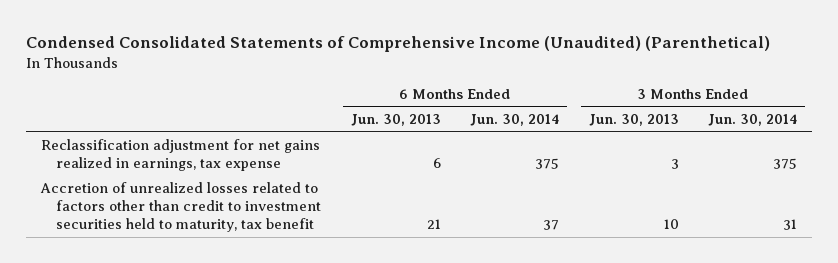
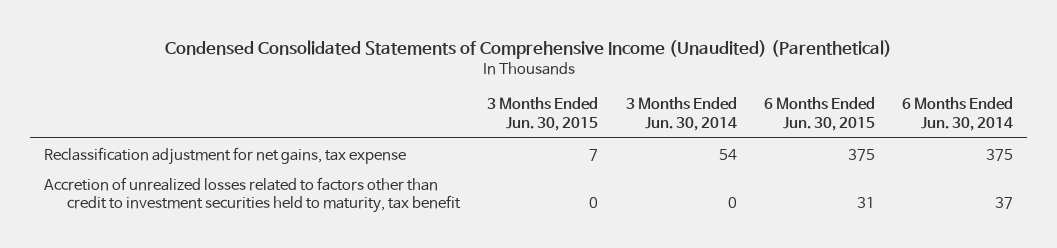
- | 6 Months Ended Jun. 30, 2013 | 6 Months Ended Jun. 30, 2014 | 3 Months Ended Jun. 30, 2013 | 3 Months Ended Jun. 30, 2014
+ | 3 Months Ended Jun. 30, 2015 | 3 Months Ended Jun. 30, 2014 | 6 Months Ended Jun. 30, 2015 | 6 Months Ended Jun. 30, 2014
- Reclassification adjustment for net gains realized in earnings, tax expense | 6 | 375 | 3 | 375
- Accretion of unrealized losses related to factors other than credit to investment securities held to maturity, tax benefit | 21 | 37 | 10 | 31
+ Reclassification adjustment for net gains, tax expense | 7 | 54 | 375 | 375
+ Accretion of unrealized losses related to factors other than credit to investment securities held to maturity, tax benefit | 0 | 0 | 31 | 37

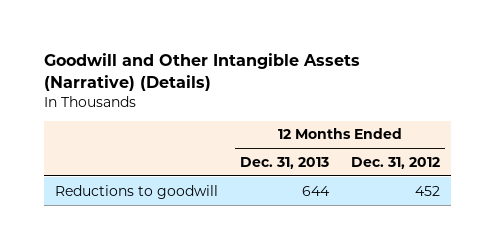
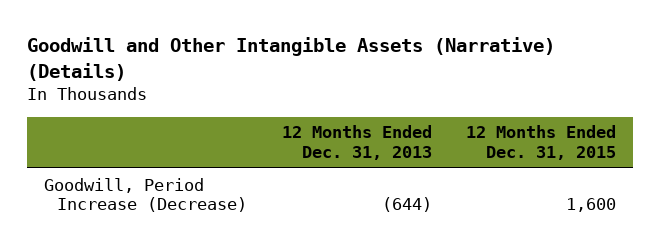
- | 12 Months Ended Dec. 31, 2013 | 12 Months Ended Dec. 31, 2012
+ | 12 Months Ended Dec. 31, 2013 | 12 Months Ended Dec. 31, 2015
- Reductions to goodwill | 644 | 452
+ Goodwill, Period Increase (Decrease) | (644) | 1,600

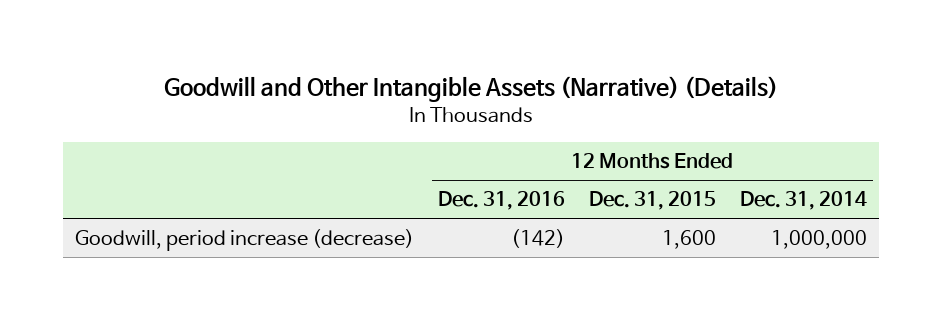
- | 12 Months Ended Dec. 31, 2013 | 12 Months Ended Dec. 31, 2015
+ | 12 Months Ended Dec. 31, 2016 | 12 Months Ended Dec. 31, 2015 | 12 Months Ended Dec. 31, 2014
- Goodwill, Period Increase (Decrease) | (644) | 1,600
+ Goodwill, period increase (decrease) | (142) | 1,600 | 1,000,000

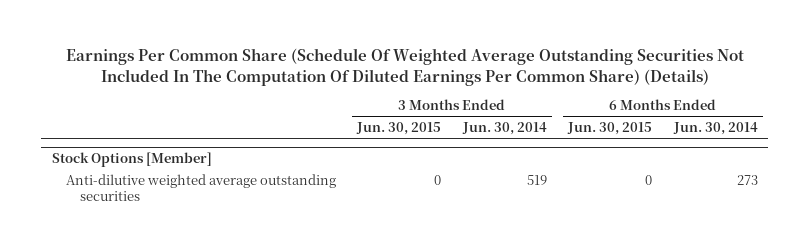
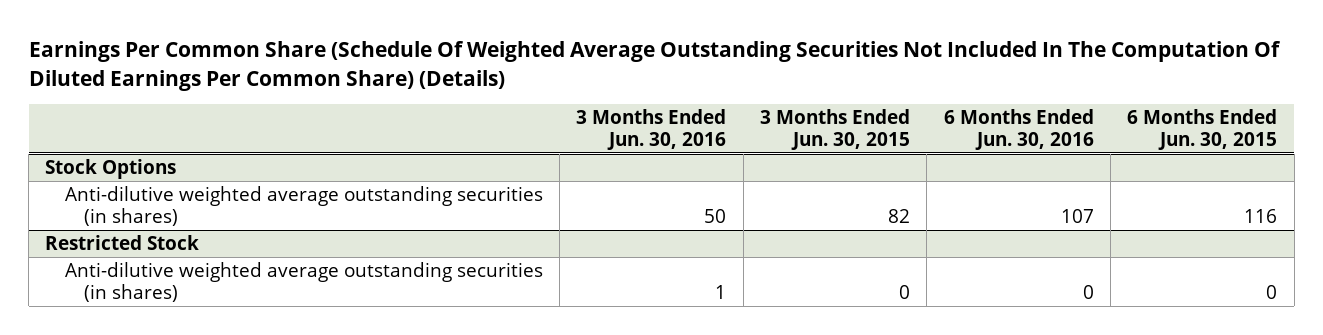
- | 3 Months Ended Jun. 30, 2015 | 3 Months Ended Jun. 30, 2014 | 6 Months Ended Jun. 30, 2015 | 6 Months Ended Jun. 30, 2014
+ | 3 Months Ended Jun. 30, 2016 | 3 Months Ended Jun. 30, 2015 | 6 Months Ended Jun. 30, 2016 | 6 Months Ended Jun. 30, 2015
- Stock Options [Member]
- Anti-dilutive weighted average outstanding securities | 0 | 519 | 0 | 273
+ Stock Options
+ Anti-dilutive weighted average outstanding securities (in shares) | 50 | 82 | 107 | 116
+ Restricted Stock
+ Anti-dilutive weighted average outstanding securities (in shares) | 1 | 0 | 0 | 0

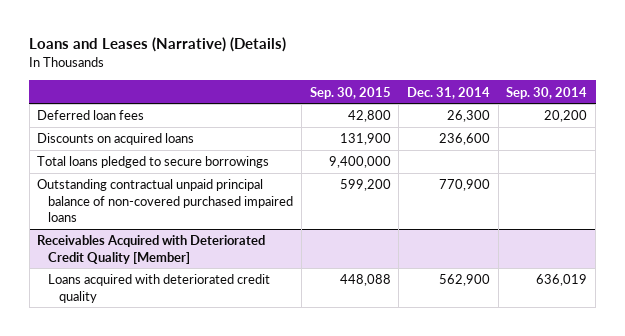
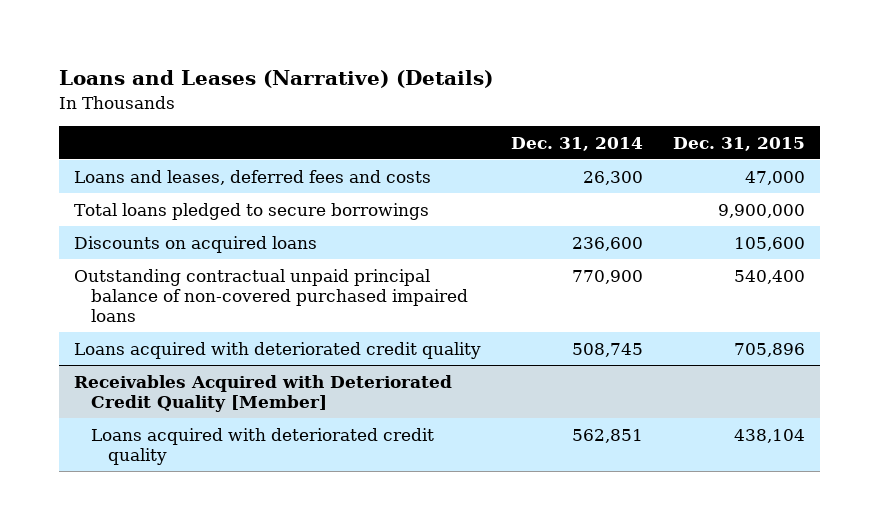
- | Sep. 30, 2015 | Dec. 31, 2014 | Sep. 30, 2014
+ | Dec. 31, 2014 | Dec. 31, 2015
- Deferred loan fees | 42,800 | 26,300 | 20,200
+ Loans and leases, deferred fees and costs | 26,300 | 47,000
moved down: Discounts on acquired loans | 236,600 | 105,600
+ Loans acquired with deteriorated credit quality | 508,745 | 705,896
@ Receivables Acquired with Deteriorated Credit Quality [Member]
- Loans acquired with deteriorated credit quality | 448,088 | 562,900 | 636,019
+ Loans acquired with deteriorated credit quality | 562,851 | 438,104

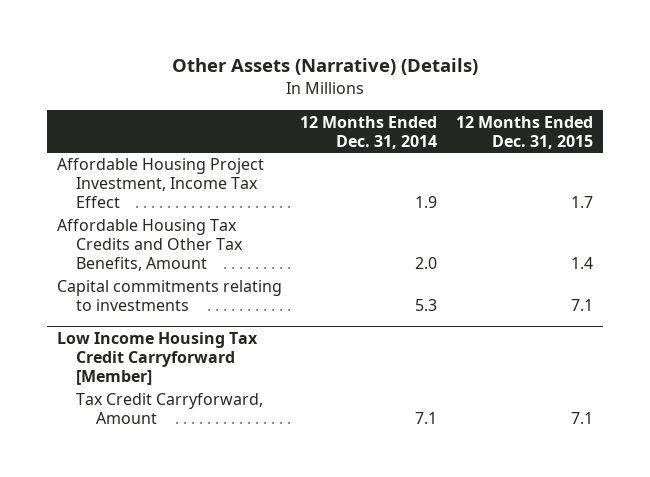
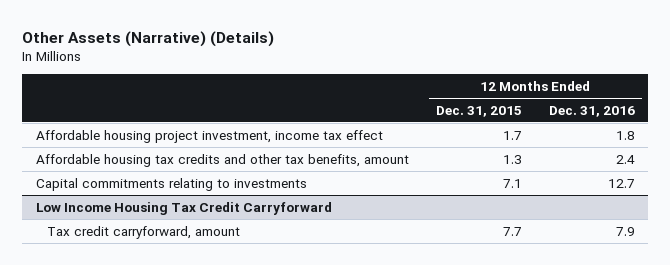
- | 12 Months Ended Dec. 31, 2014 | 12 Months Ended Dec. 31, 2015
+ | 12 Months Ended Dec. 31, 2015 | 12 Months Ended Dec. 31, 2016
- Affordable Housing Project Investment, Income Tax Effect | 1.9 | 1.7
- Affordable Housing Tax Credits and Other Tax Benefits, Amount | 2.0 | 1.4
+ Affordable housing project investment, income tax effect | 1.7 | 1.8
+ Affordable housing tax credits and other tax benefits, amount | 1.3 | 2.4
- Low Income Housing Tax Credit Carryforward [Member]
- Tax Credit Carryforward, Amount | 7.1 | 7.1
+ Low Income Housing Tax Credit Carryforward
+ Tax credit carryforward, amount | 7.7 | 7.9

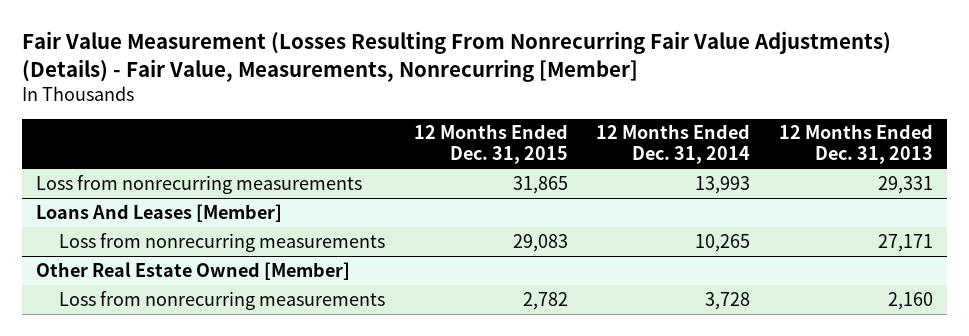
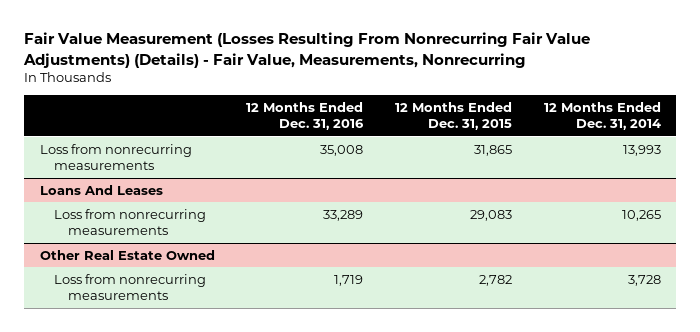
- Fair Value Measurement (Losses Resulting From Nonrecurring Fair Value Adjustments) (Details) - Fair Value, Measurements, Nonrecurring [Member]
+ Fair Value Measurement (Losses Resulting From Nonrecurring Fair Value Adjustments) (Details) - Fair Value, Measurements, Nonrecurring
- | 12 Months Ended Dec. 31, 2015 | 12 Months Ended Dec. 31, 2014 | 12 Months Ended Dec. 31, 2013
+ | 12 Months Ended Dec. 31, 2016 | 12 Months Ended Dec. 31, 2015 | 12 Months Ended Dec. 31, 2014
- Loans And Leases [Member]
+ Loans And Leases
- Other Real Estate Owned [Member]
+ Other Real Estate Owned

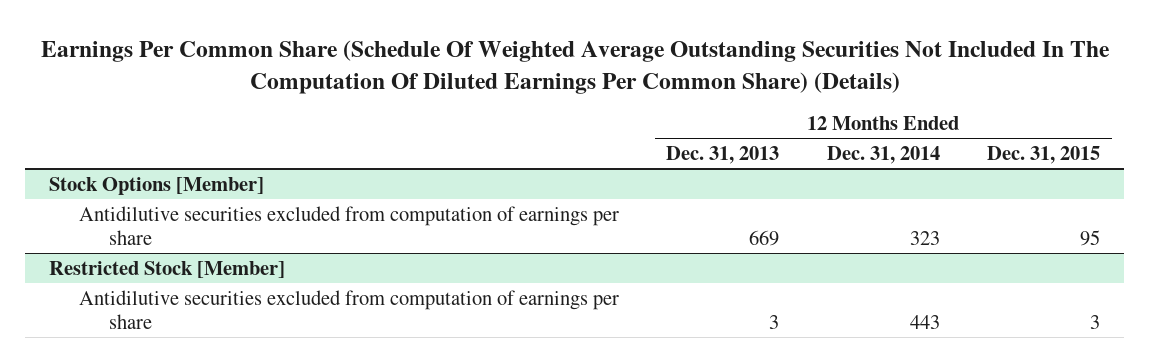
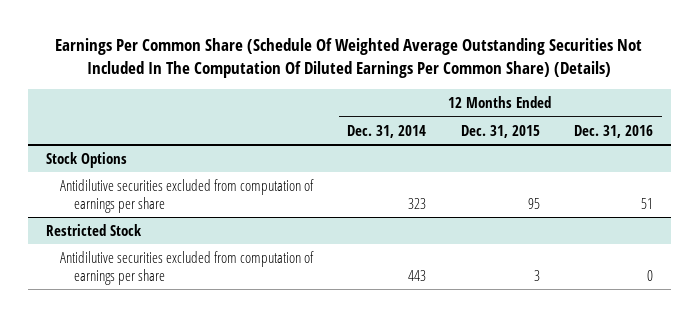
- | 12 Months Ended Dec. 31, 2013 | 12 Months Ended Dec. 31, 2014 | 12 Months Ended Dec. 31, 2015
+ | 12 Months Ended Dec. 31, 2014 | 12 Months Ended Dec. 31, 2015 | 12 Months Ended Dec. 31, 2016
- Stock Options [Member]
+ Stock Options
- Restricted Stock [Member]
+ Restricted Stock

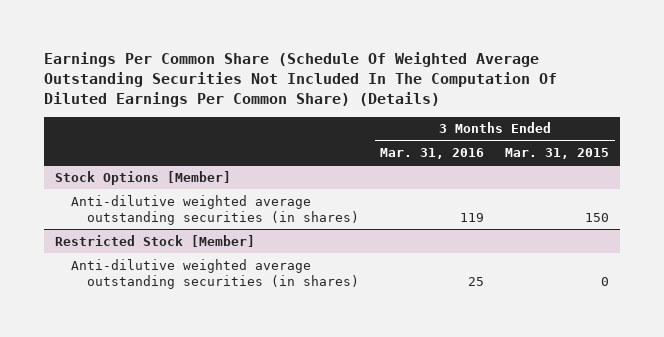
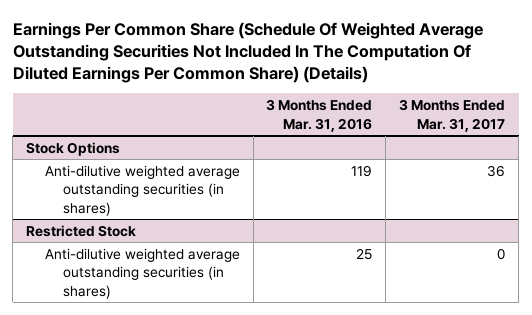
- | 3 Months Ended Mar. 31, 2016 | 3 Months Ended Mar. 31, 2015
+ | 3 Months Ended Mar. 31, 2016 | 3 Months Ended Mar. 31, 2017
- Stock Options [Member]
+ Stock Options
- Restricted Stock [Member]
+ Restricted Stock

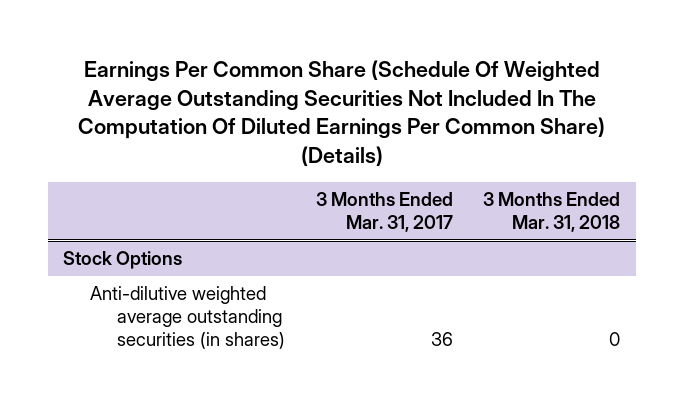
- | 3 Months Ended Mar. 31, 2016 | 3 Months Ended Mar. 31, 2017
+ | 3 Months Ended Mar. 31, 2017 | 3 Months Ended Mar. 31, 2018
- Restricted Stock
- Anti-dilutive weighted average outstanding securities (in shares) | 25 | 0

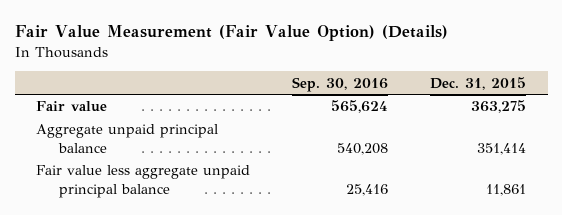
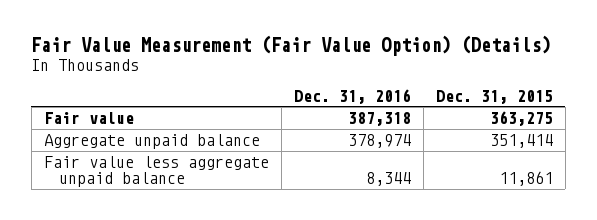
- | Sep. 30, 2016 | Dec. 31, 2015
+ | Dec. 31, 2016 | Dec. 31, 2015
- Aggregate unpaid principal balance | 540,208 | 351,414
- Fair value less aggregate unpaid principal balance | 25,416 | 11,861
+ Aggregate unpaid balance | 378,974 | 351,414
+ Fair value less aggregate unpaid balance | 8,344 | 11,861

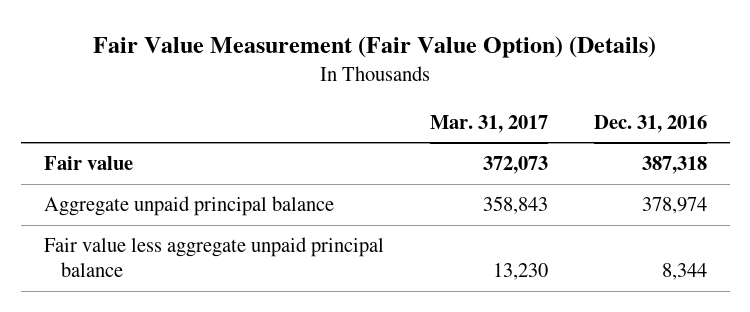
- | Dec. 31, 2016 | Dec. 31, 2015
+ | Mar. 31, 2017 | Dec. 31, 2016
- Aggregate unpaid balance | 378,974 | 351,414
- Fair value less aggregate unpaid balance | 8,344 | 11,861
+ Aggregate unpaid principal balance | 358,843 | 378,974
+ Fair value less aggregate unpaid principal balance | 13,230 | 8,344

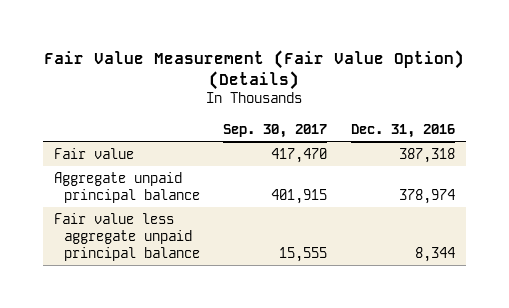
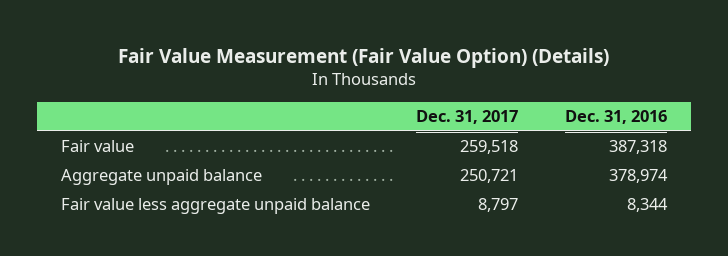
- | Sep. 30, 2017 | Dec. 31, 2016
+ | Dec. 31, 2017 | Dec. 31, 2016
- Aggregate unpaid principal balance | 401,915 | 378,974
- Fair value less aggregate unpaid principal balance | 15,555 | 8,344
+ Aggregate unpaid balance | 250,721 | 378,974
+ Fair value less aggregate unpaid balance | 8,797 | 8,344

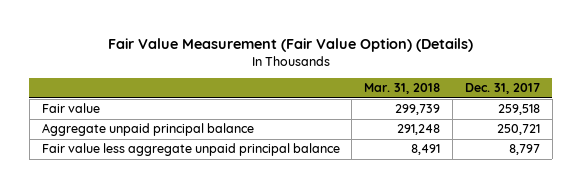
- | Dec. 31, 2017 | Dec. 31, 2016
+ | Mar. 31, 2018 | Dec. 31, 2017
- Aggregate unpaid balance | 250,721 | 378,974
- Fair value less aggregate unpaid balance | 8,797 | 8,344
+ Aggregate unpaid principal balance | 291,248 | 250,721
+ Fair value less aggregate unpaid principal balance | 8,491 | 8,797

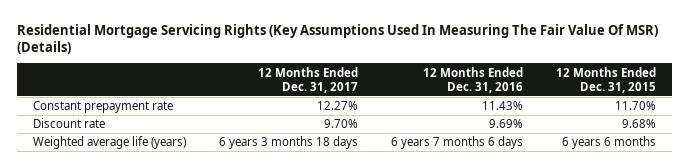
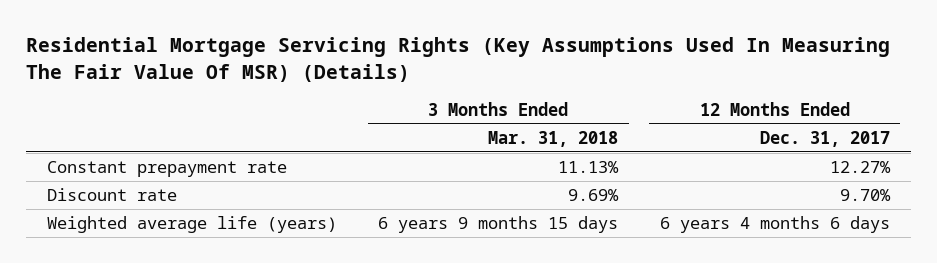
- | 12 Months Ended Dec. 31, 2017 | 12 Months Ended Dec. 31, 2016 | 12 Months Ended Dec. 31, 2015
+ | 3 Months Ended Mar. 31, 2018 | 12 Months Ended Dec. 31, 2017
- Weighted average life (years) | 6 years 3 months 18 days | 6 years 7 months 6 days | 6 years 6 months
+ Weighted average life (years) | 6 years 9 months 15 days | 6 years 4 months 6 days

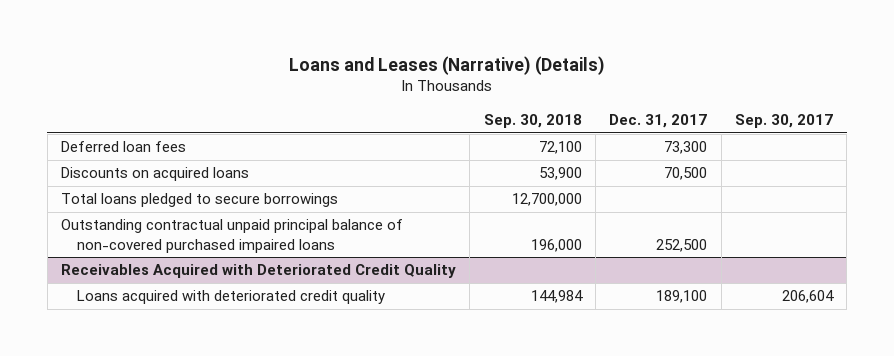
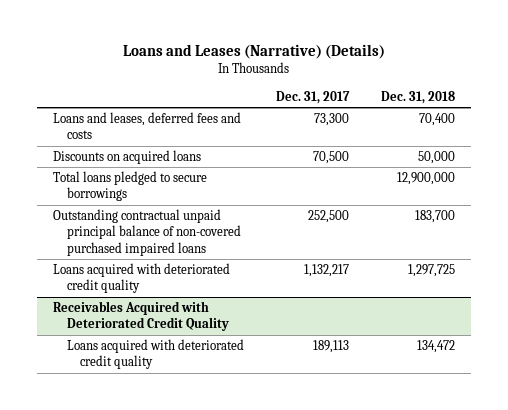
- | Sep. 30, 2018 | Dec. 31, 2017 | Sep. 30, 2017
+ | Dec. 31, 2017 | Dec. 31, 2018
- Deferred loan fees | 72,100 | 73,300 |
+ Loans and leases, deferred fees and costs | 73,300 | 70,400
+ Loans acquired with deteriorated credit quality | 1,132,217 | 1,297,725
@ Receivables Acquired with Deteriorated Credit Quality
- Loans acquired with deteriorated credit quality | 144,984 | 189,100 | 206,604
+ Loans acquired with deteriorated credit quality | 189,113 | 134,472

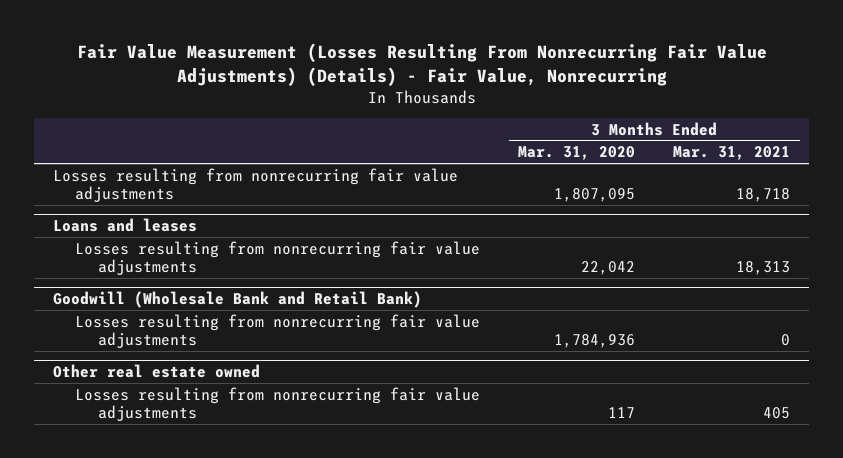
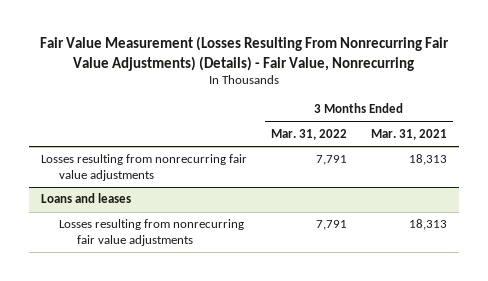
- | 3 Months Ended Mar. 31, 2020 | 3 Months Ended Mar. 31, 2021
+ | 3 Months Ended Mar. 31, 2022 | 3 Months Ended Mar. 31, 2021
- Losses resulting from nonrecurring fair value adjustments | 1,807,095 | 18,718
+ Losses resulting from nonrecurring fair value adjustments | 7,791 | 18,313
- Goodwill (Wholesale Bank and Retail Bank)
- Losses resulting from nonrecurring fair value adjustments | 1,784,936 | 0
- Other real estate owned
- Losses resulting from nonrecurring fair value adjustments | 117 | 405

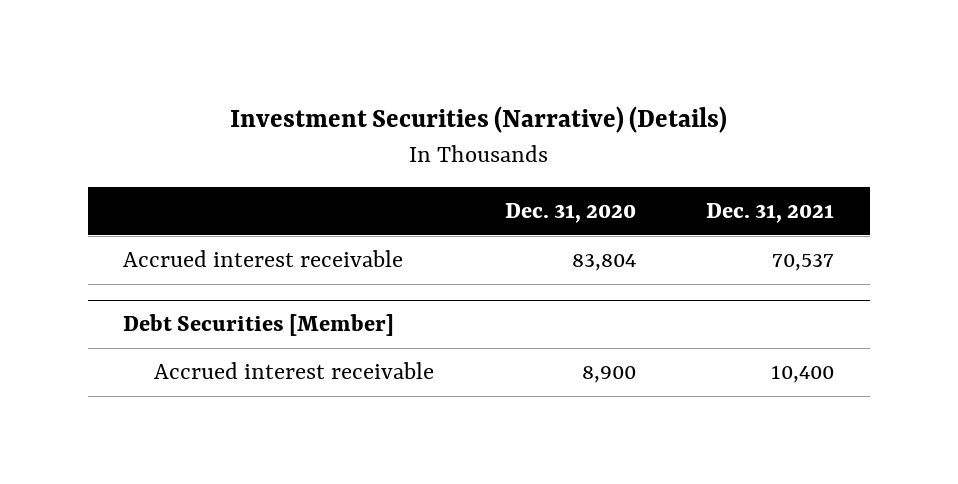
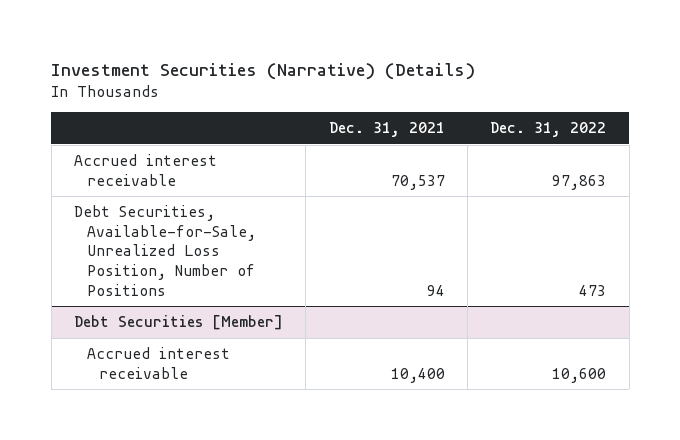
- | Dec. 31, 2020 | Dec. 31, 2021
+ | Dec. 31, 2021 | Dec. 31, 2022
+ Debt Securities, Available-for-Sale, Unrealized Loss Position, Number of Positions | 94 | 473

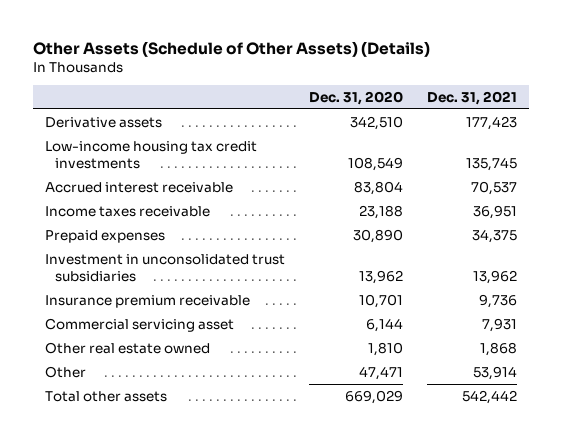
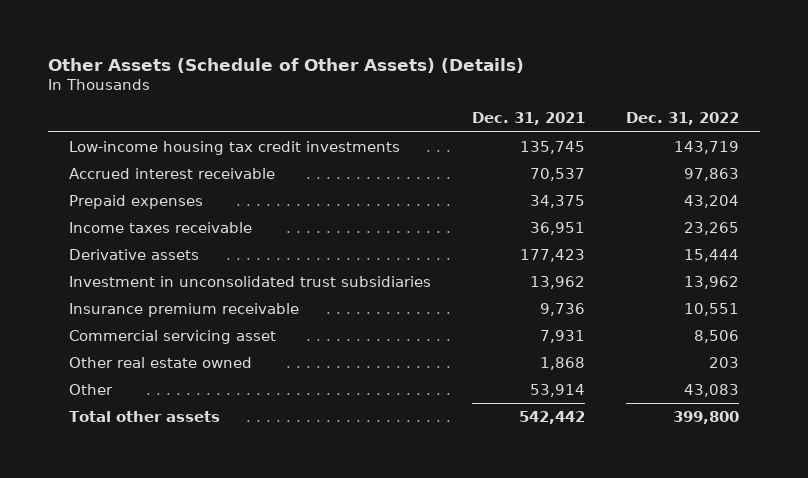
- | Dec. 31, 2020 | Dec. 31, 2021
+ | Dec. 31, 2021 | Dec. 31, 2022
moved down: Income taxes receivable | 36,951 | 23,265
moved down: Derivative assets | 177,423 | 15,444

